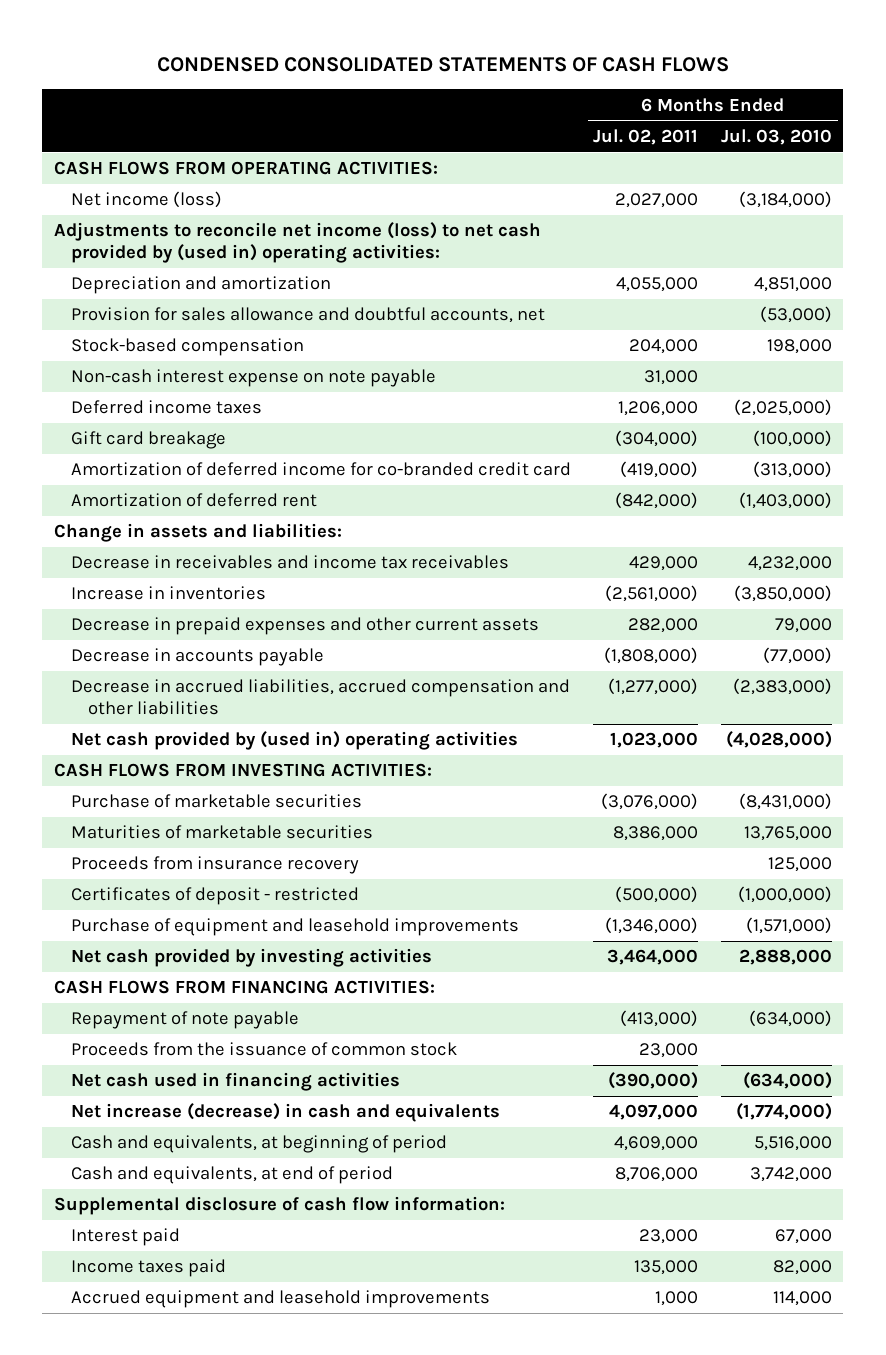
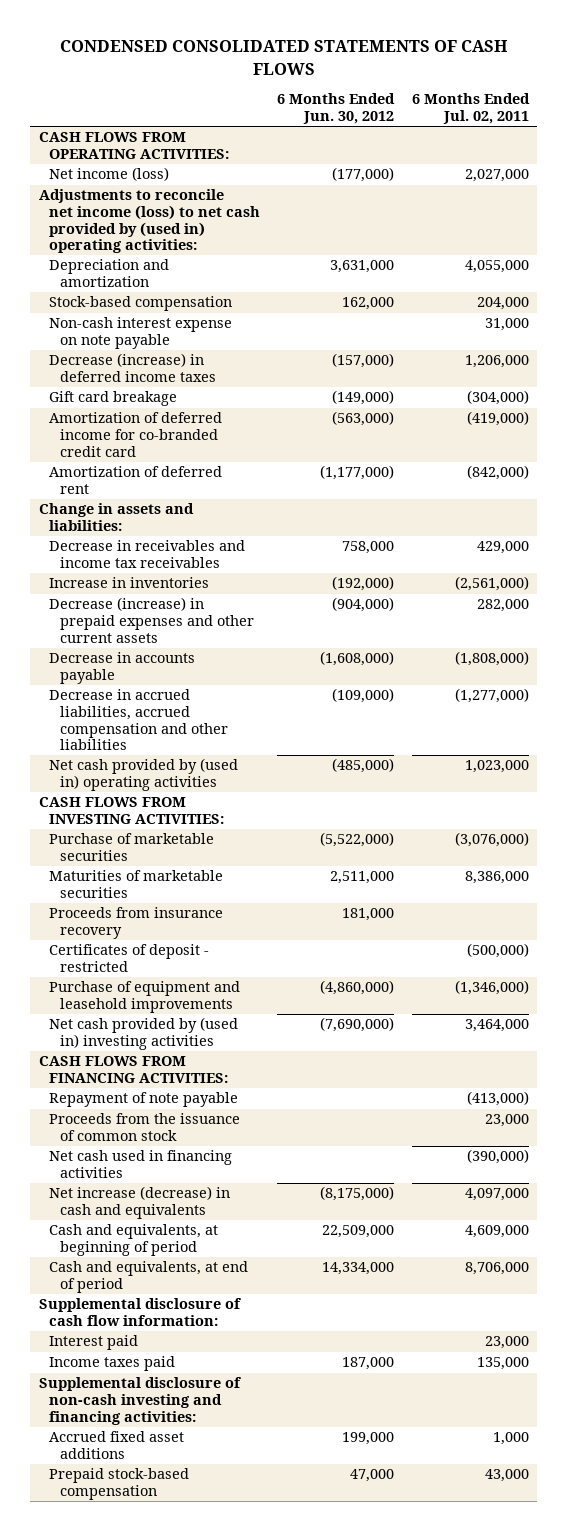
- | 6 Months Ended Jul. 02, 2011 | 6 Months Ended Jul. 03, 2010
+ | 6 Months Ended Jun. 30, 2012 | 6 Months Ended Jul. 02, 2011
- Provision for sales allowance and doubtful accounts, net | | (53,000)
- Deferred income taxes | 1,206,000 | (2,025,000)
+ Decrease (increase) in deferred income taxes | (157,000) | 1,206,000
- Decrease in prepaid expenses and other current assets | 282,000 | 79,000
+ Decrease (increase) in prepaid expenses and other current assets | (904,000) | 282,000
- Net cash provided by investing activities | 3,464,000 | 2,888,000
+ Net cash provided by (used in) investing activities | (7,690,000) | 3,464,000
- Accrued equipment and leasehold improvements | 1,000 | 114,000
+ Supplemental disclosure of non-cash investing and financing activities:
+ Accrued fixed asset additions | 199,000 | 1,000
+ Prepaid stock-based compensation | 47,000 | 43,000

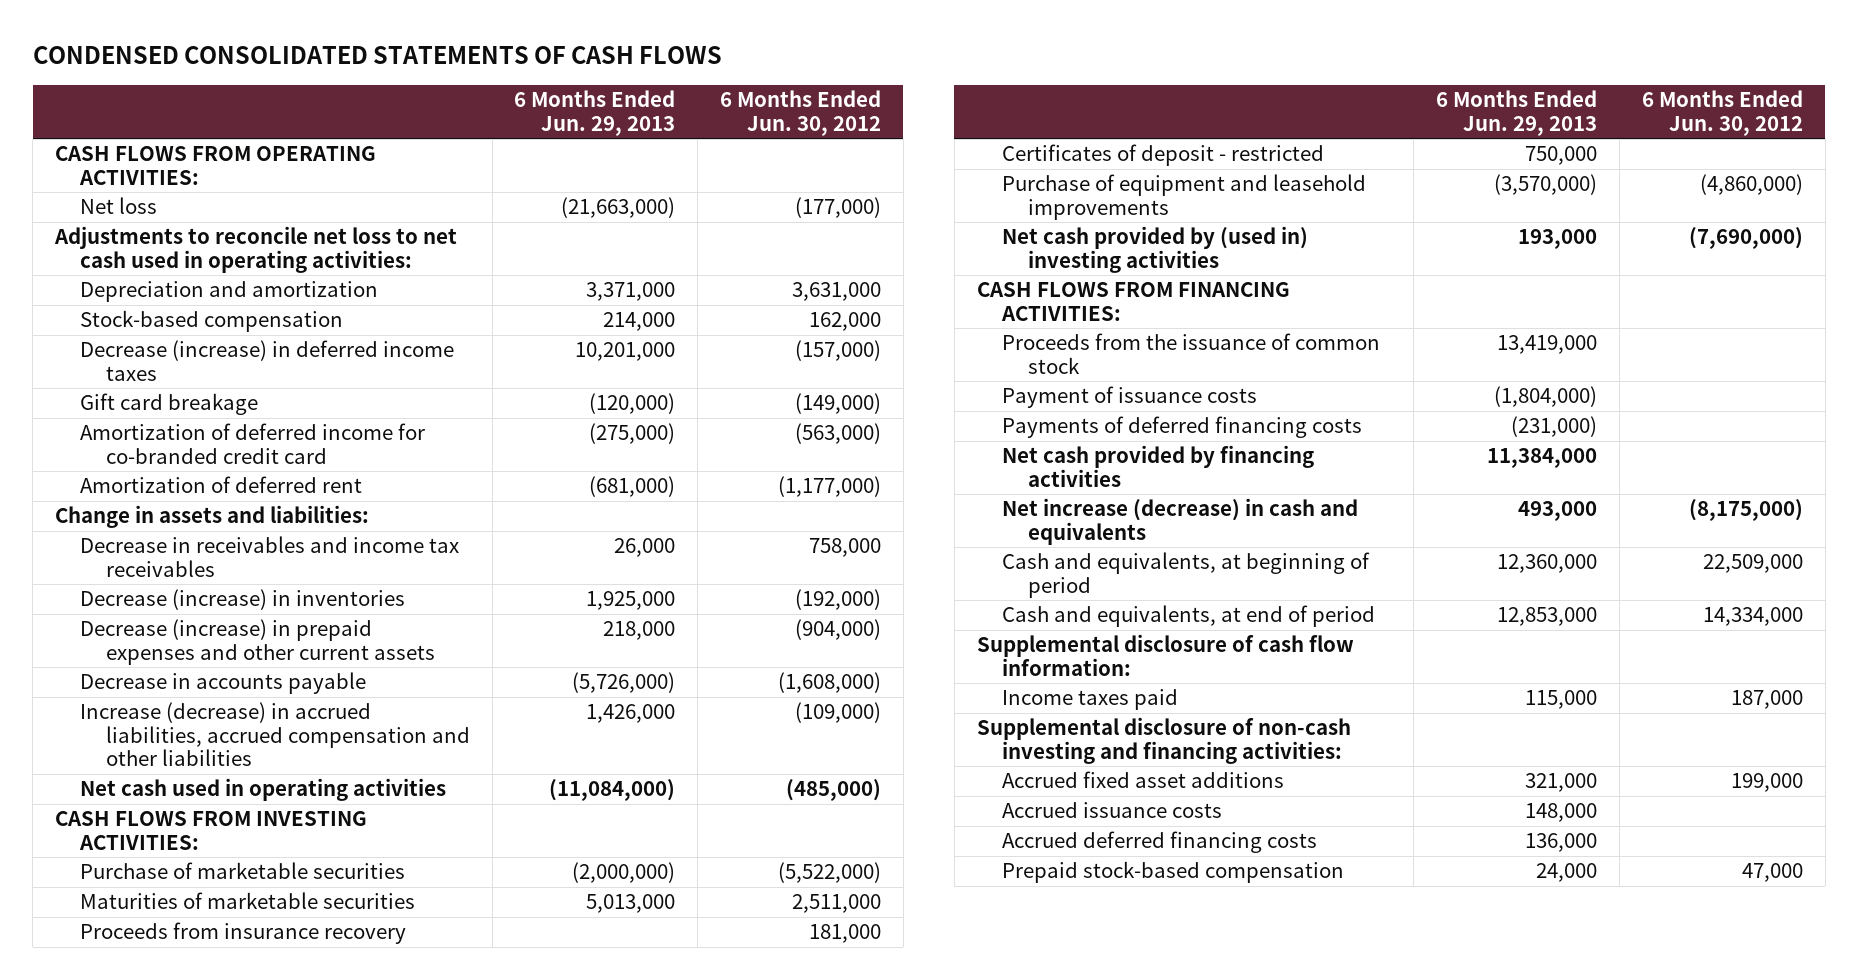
- | 6 Months Ended Jun. 30, 2012 | 6 Months Ended Jul. 02, 2011
+ | 6 Months Ended Jun. 29, 2013 | 6 Months Ended Jun. 30, 2012
- Net income (loss) | (177,000) | 2,027,000
- Adjustments to reconcile net income (loss) to net cash provided by (used in) operating activities:
+ Net loss | (21,663,000) | (177,000)
+ Adjustments to reconcile net loss to net cash used in operating activities:
- Non-cash interest expense on note payable | | 31,000
- Increase in inventories | (192,000) | (2,561,000)
+ Decrease (increase) in inventories | 1,925,000 | (192,000)
- Decrease in accrued liabilities, accrued compensation and other liabilities | (109,000) | (1,277,000)
- Net cash provided by (used in) operating activities | (485,000) | 1,023,000
+ Increase (decrease) in accrued liabilities, accrued compensation and other liabilities | 1,426,000 | (109,000)
+ Net cash used in operating activities | (11,084,000) | (485,000)
- Repayment of note payable | | (413,000)
- Net cash used in financing activities | | (390,000)
+ Payment of issuance costs | (1,804,000) |
+ Payments of deferred financing costs | (231,000) |
+ Net cash provided by financing activities | 11,384,000 |
- Interest paid | | 23,000
+ Accrued issuance costs | 148,000 |
+ Accrued deferred financing costs | 136,000 |

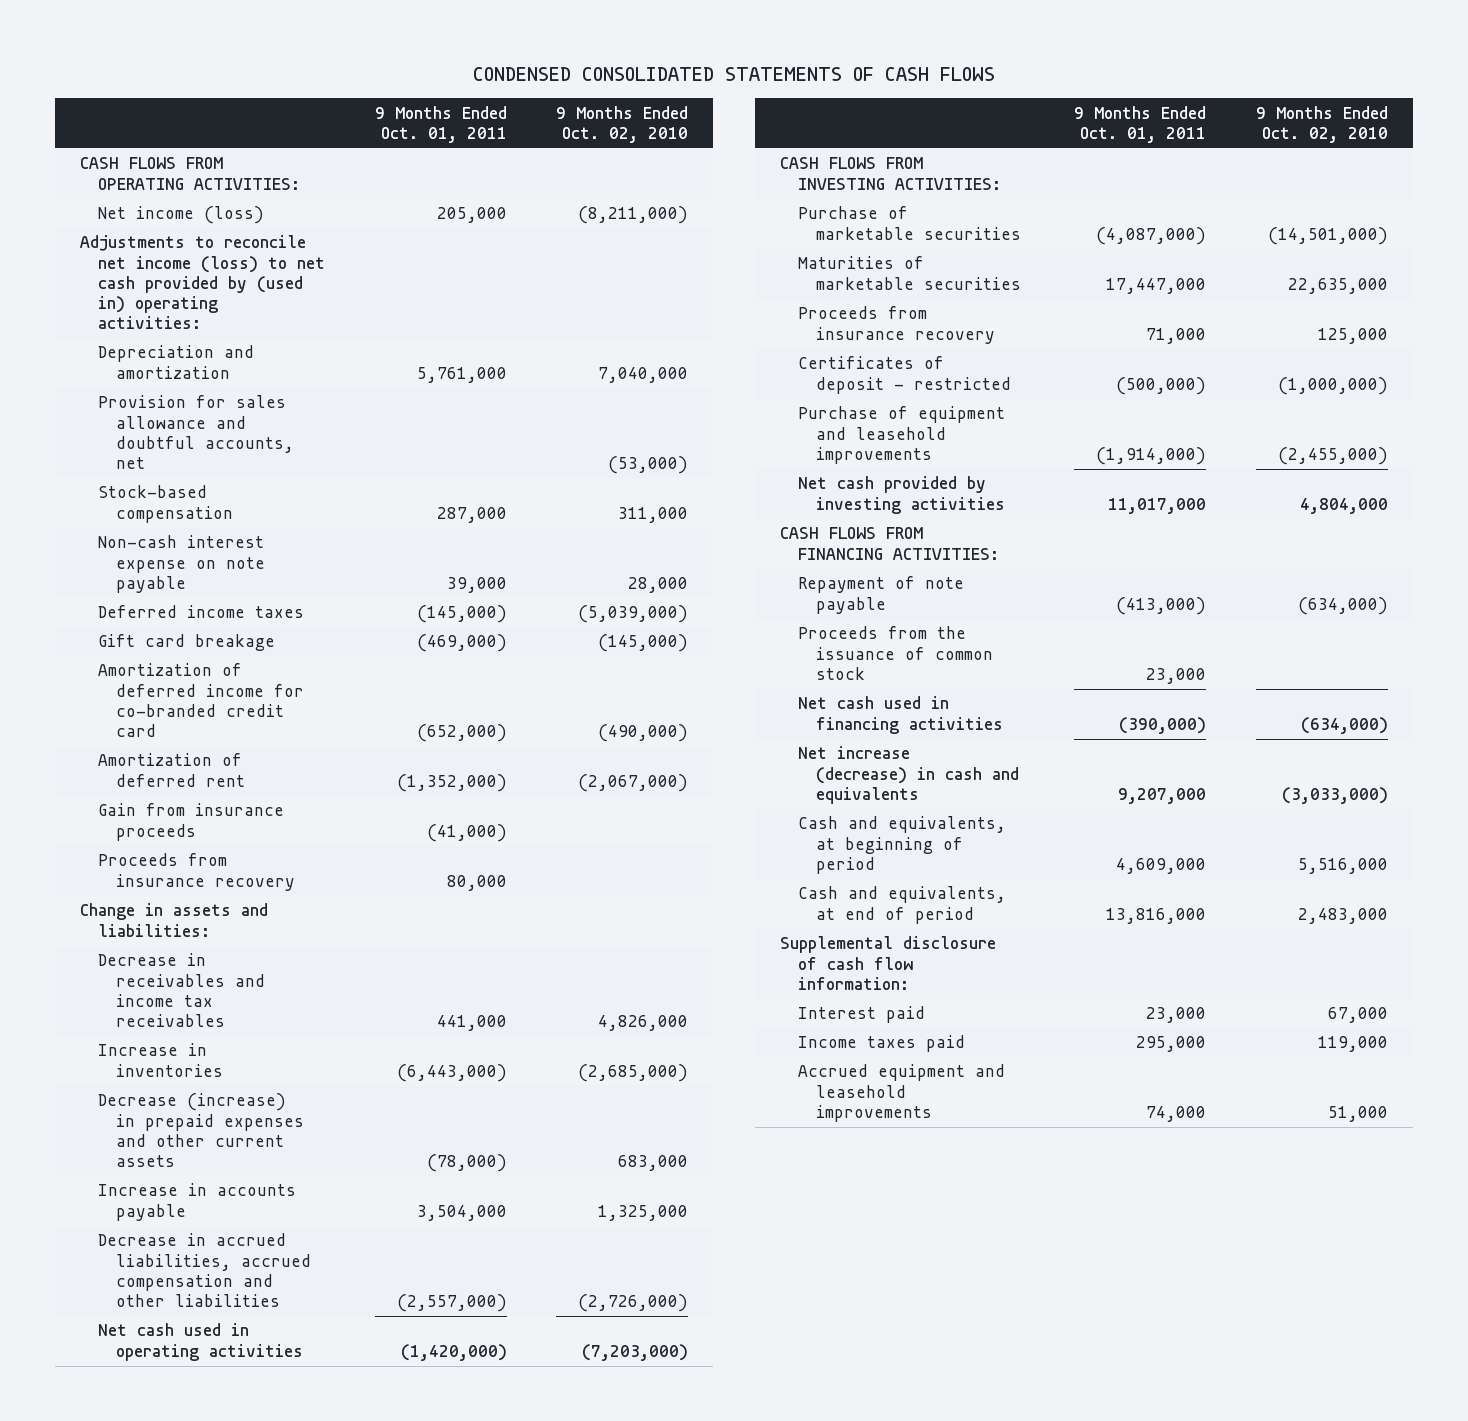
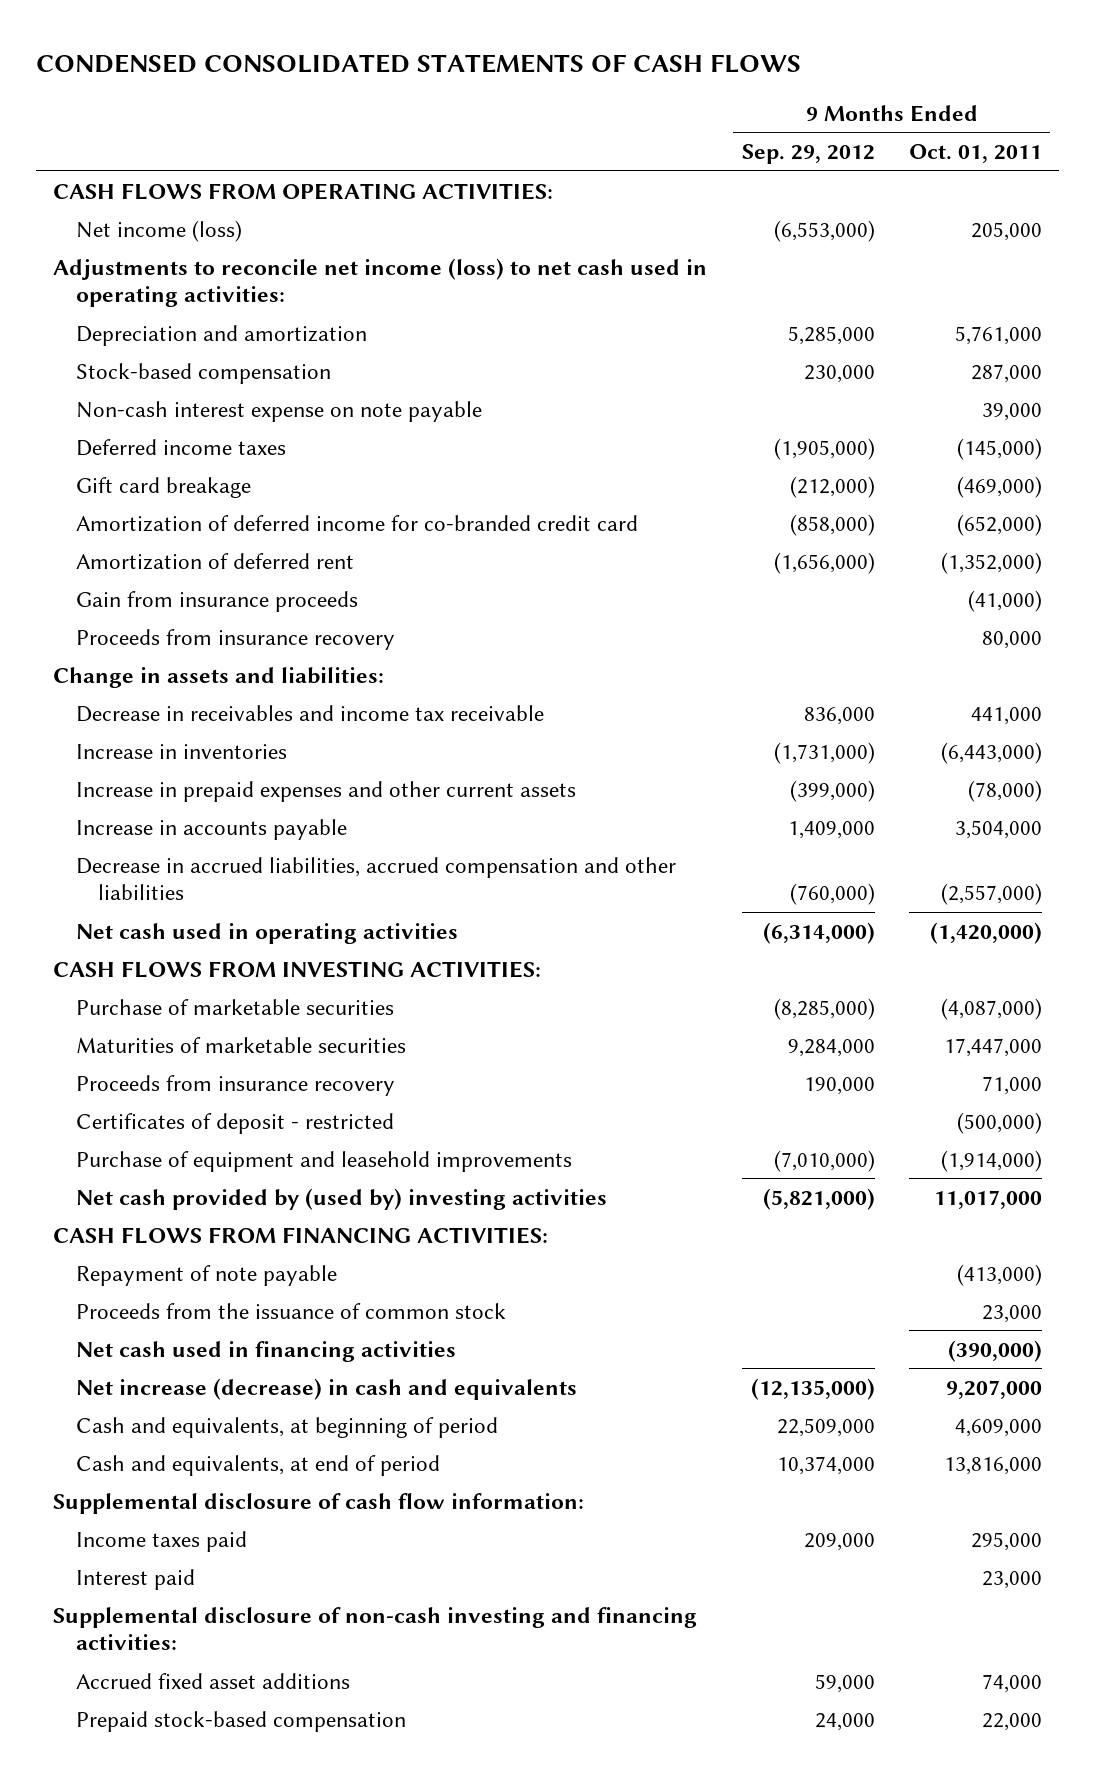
- | 9 Months Ended Oct. 01, 2011 | 9 Months Ended Oct. 02, 2010
+ | 9 Months Ended Sep. 29, 2012 | 9 Months Ended Oct. 01, 2011
- Adjustments to reconcile net income (loss) to net cash provided by (used in) operating activities:
+ Adjustments to reconcile net income (loss) to net cash used in operating activities:
- Provision for sales allowance and doubtful accounts, net | | (53,000)
- Decrease in receivables and income tax receivables | 441,000 | 4,826,000
+ Decrease in receivables and income tax receivable | 836,000 | 441,000
- Decrease (increase) in prepaid expenses and other current assets | (78,000) | 683,000
+ Increase in prepaid expenses and other current assets | (399,000) | (78,000)
- Net cash provided by investing activities | 11,017,000 | 4,804,000
+ Net cash provided by (used by) investing activities | (5,821,000) | 11,017,000
- Accrued equipment and leasehold improvements | 74,000 | 51,000
moved down: Interest paid | | 23,000
+ Supplemental disclosure of non-cash investing and financing activities:
+ Accrued fixed asset additions | 59,000 | 74,000
+ Prepaid stock-based compensation | 24,000 | 22,000

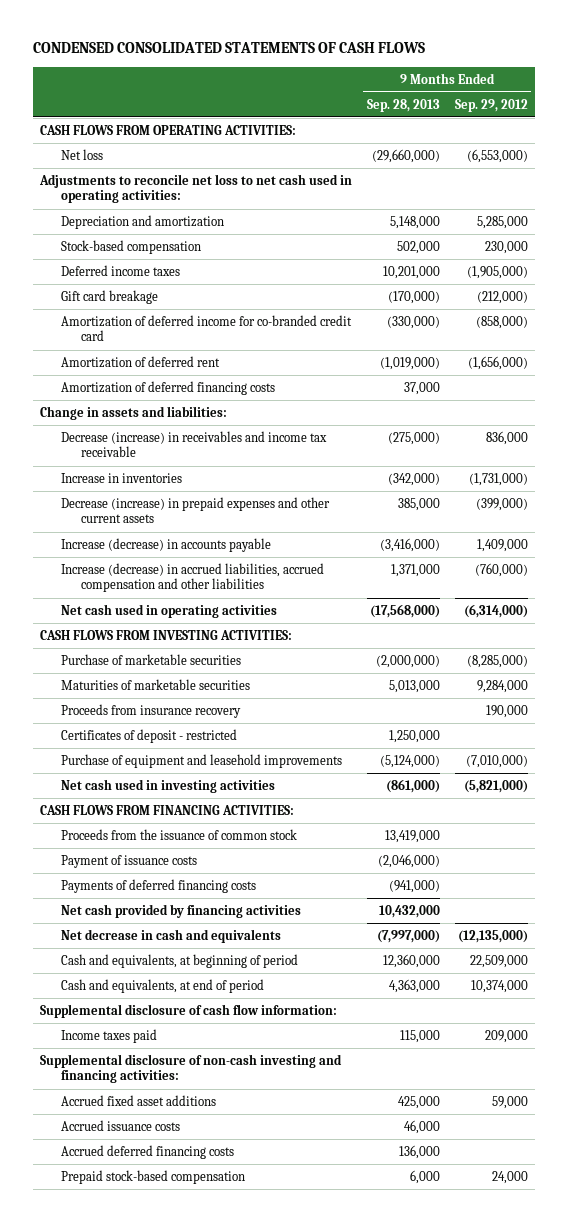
- | 9 Months Ended Sep. 29, 2012 | 9 Months Ended Oct. 01, 2011
+ | 9 Months Ended Sep. 28, 2013 | 9 Months Ended Sep. 29, 2012
- Net income (loss) | (6,553,000) | 205,000
- Adjustments to reconcile net income (loss) to net cash used in operating activities:
+ Net loss | (29,660,000) | (6,553,000)
+ Adjustments to reconcile net loss to net cash used in operating activities:
- Non-cash interest expense on note payable | | 39,000
- Gain from insurance proceeds | | (41,000)
- Proceeds from insurance recovery | | 80,000
+ Amortization of deferred financing costs | 37,000 |
- Decrease in receivables and income tax receivable | 836,000 | 441,000
+ Decrease (increase) in receivables and income tax receivable | (275,000) | 836,000
- Increase in prepaid expenses and other current assets | (399,000) | (78,000)
- Increase in accounts payable | 1,409,000 | 3,504,000
- Decrease in accrued liabilities, accrued compensation and other liabilities | (760,000) | (2,557,000)
+ Decrease (increase) in prepaid expenses and other current assets | 385,000 | (399,000)
+ Increase (decrease) in accounts payable | (3,416,000) | 1,409,000
+ Increase (decrease) in accrued liabilities, accrued compensation and other liabilities | 1,371,000 | (760,000)
- Net cash provided by (used by) investing activities | (5,821,000) | 11,017,000
+ Net cash used in investing activities | (861,000) | (5,821,000)
- Repayment of note payable | | (413,000)
- Net cash used in financing activities | | (390,000)
- Net increase (decrease) in cash and equivalents | (12,135,000) | 9,207,000
+ Payment of issuance costs | (2,046,000) |
+ Payments of deferred financing costs | (941,000) |
+ Net cash provided by financing activities | 10,432,000 |
+ Net decrease in cash and equivalents | (7,997,000) | (12,135,000)
- Interest paid | | 23,000
+ Accrued issuance costs | 46,000 |
+ Accrued deferred financing costs | 136,000 |

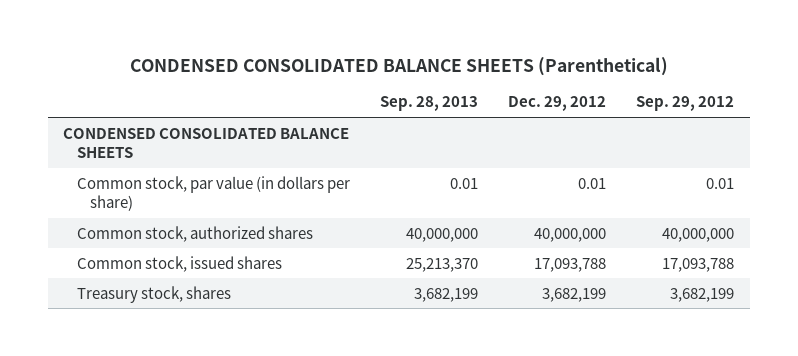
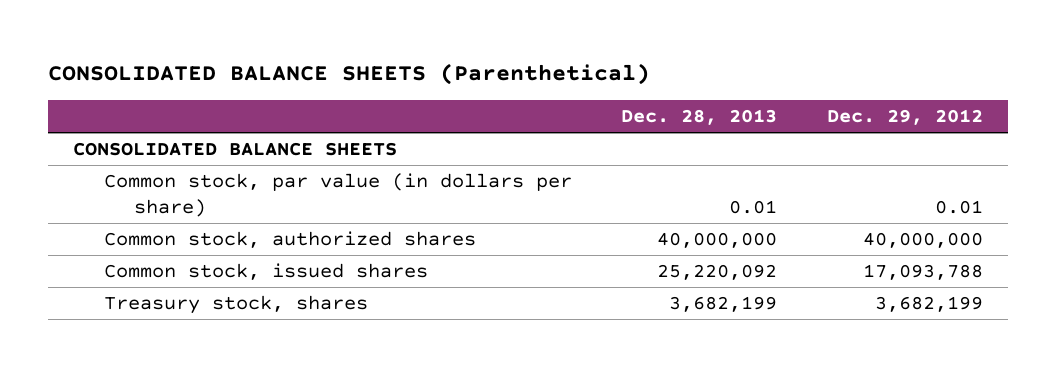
- CONDENSED CONSOLIDATED BALANCE SHEETS (Parenthetical)
+ CONSOLIDATED BALANCE SHEETS (Parenthetical)
- | Sep. 28, 2013 | Dec. 29, 2012 | Sep. 29, 2012
+ | Dec. 28, 2013 | Dec. 29, 2012
- CONDENSED CONSOLIDATED BALANCE SHEETS
+ CONSOLIDATED BALANCE SHEETS

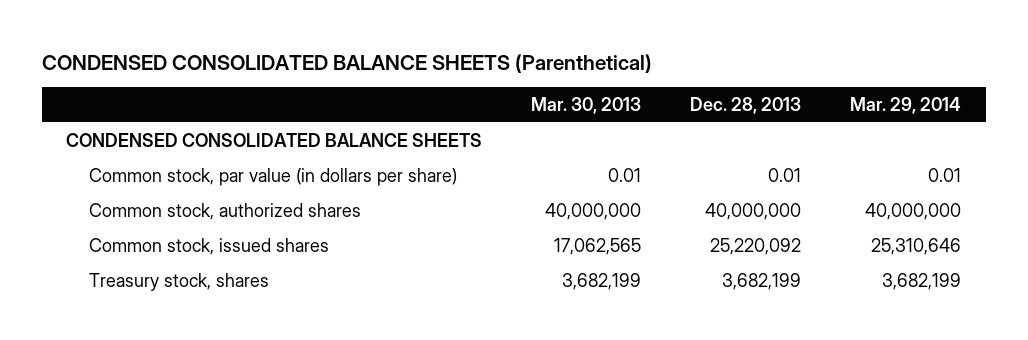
- CONSOLIDATED BALANCE SHEETS (Parenthetical)
+ CONDENSED CONSOLIDATED BALANCE SHEETS (Parenthetical)
- | Dec. 28, 2013 | Dec. 29, 2012
+ | Mar. 30, 2013 | Dec. 28, 2013 | Mar. 29, 2014
- CONSOLIDATED BALANCE SHEETS
+ CONDENSED CONSOLIDATED BALANCE SHEETS

